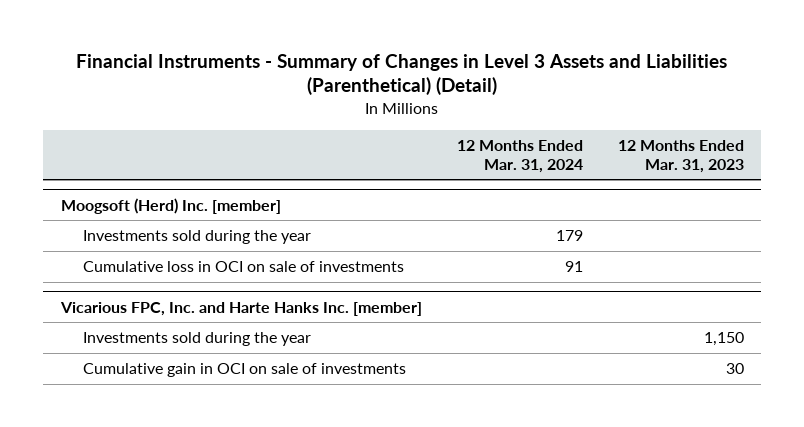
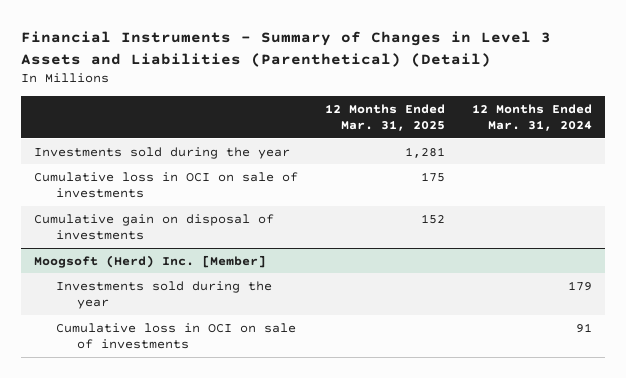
- | 12 Months Ended Mar. 31, 2024 | 12 Months Ended Mar. 31, 2023
+ | 12 Months Ended Mar. 31, 2025 | 12 Months Ended Mar. 31, 2024
- Moogsoft (Herd) Inc. [member]
+ Investments sold during the year | 1,281 |
+ Cumulative loss in OCI on sale of investments | 175 |
+ Cumulative gain on disposal of investments | 152 |
+ Moogsoft (Herd) Inc. [Member]
- Vicarious FPC, Inc. and Harte Hanks Inc. [member]
- Investments sold during the year | | 1,150
- Cumulative gain in OCI on sale of investments | | 30

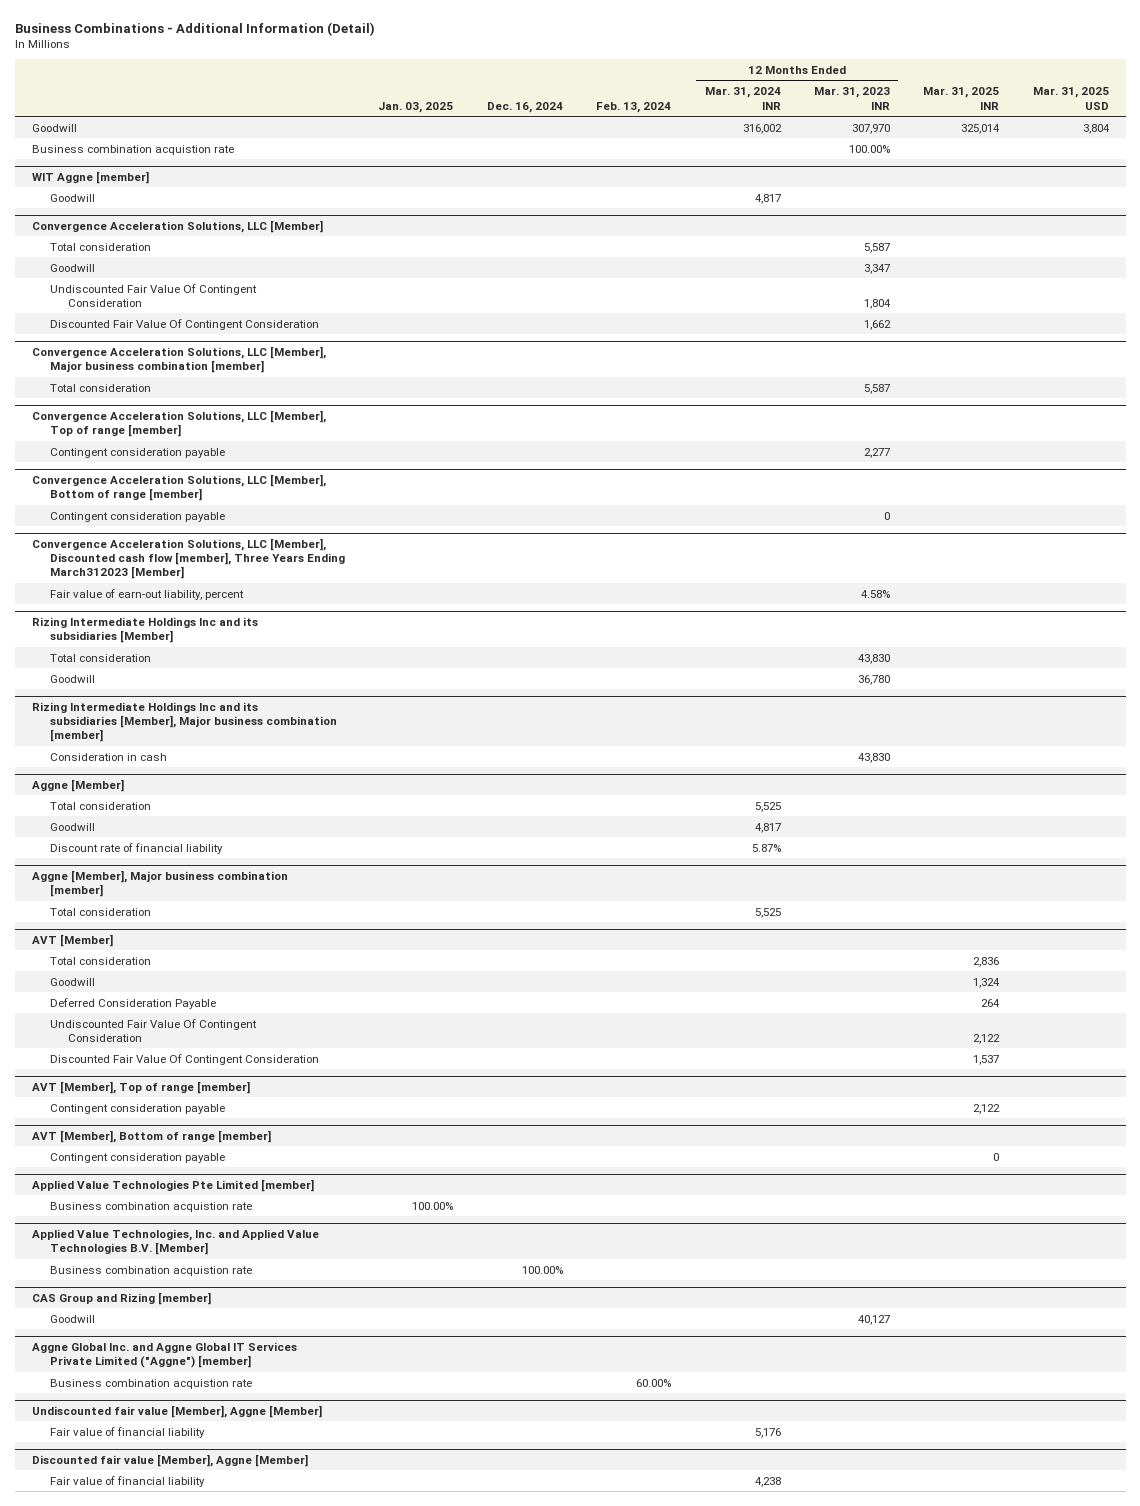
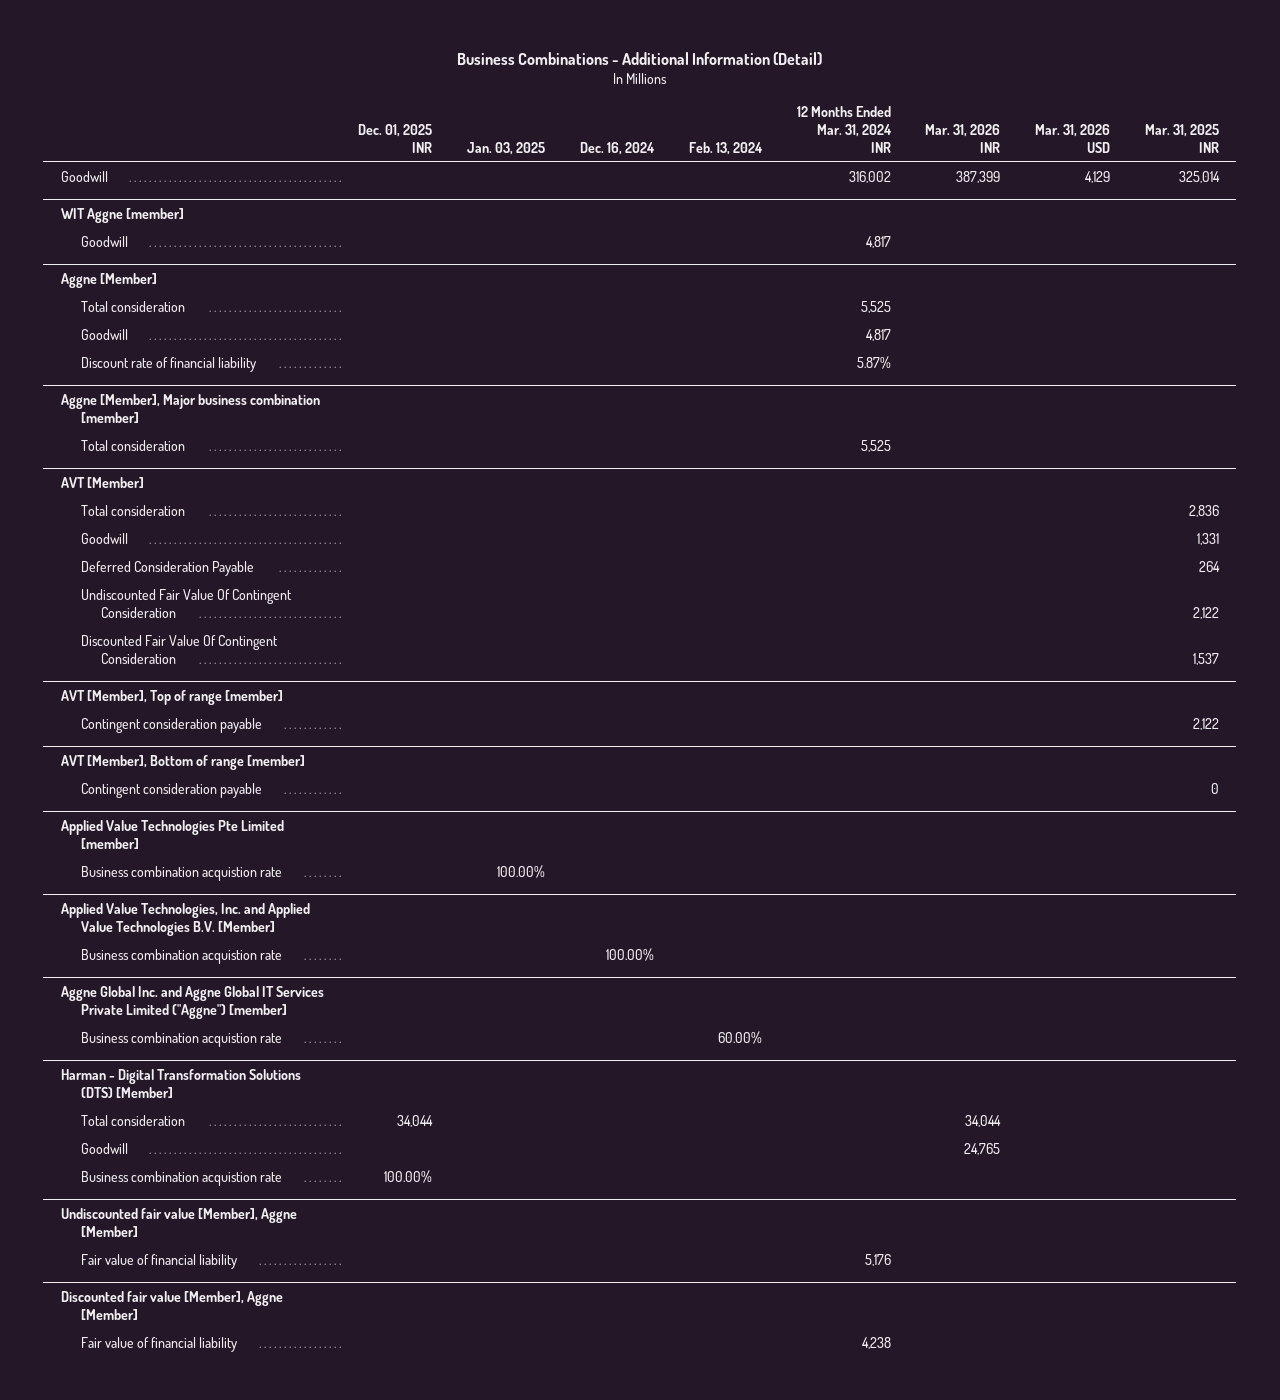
- | Jan. 03, 2025 | Dec. 16, 2024 | Feb. 13, 2024 | 12 Months Ended Mar. 31, 2024 INR | 12 Months Ended Mar. 31, 2023 INR | Mar. 31, 2025 INR | Mar. 31, 2025 USD
+ | Dec. 01, 2025 INR | Jan. 03, 2025 | Dec. 16, 2024 | Feb. 13, 2024 | 12 Months Ended Mar. 31, 2024 INR | Mar. 31, 2026 INR | Mar. 31, 2026 USD | Mar. 31, 2025 INR
- Business combination acquistion rate | | | | | 100.00% | |
- Convergence Acceleration Solutions, LLC [Member]
- Total consideration | | | | | 5,587 | |
- Goodwill | | | | | 3,347 | |
- Undiscounted Fair Value Of Contingent Consideration | | | | | 1,804 | |
- Discounted Fair Value Of Contingent Consideration | | | | | 1,662 | |
- Convergence Acceleration Solutions, LLC [Member], Major business combination [member]
- Total consideration | | | | | 5,587 | |
- Convergence Acceleration Solutions, LLC [Member], Top of range [member]
- Contingent consideration payable | | | | | 2,277 | |
- Convergence Acceleration Solutions, LLC [Member], Bottom of range [member]
- Contingent consideration payable | | | | | 0 | |
- Convergence Acceleration Solutions, LLC [Member], Discounted cash flow [member], Three Years Ending March312023 [Member]
- Fair value of earn-out liability, percent | | | | | 4.58% | |
- Rizing Intermediate Holdings Inc and its subsidiaries [Member]
- Total consideration | | | | | 43,830 | |
- Goodwill | | | | | 36,780 | |
- Rizing Intermediate Holdings Inc and its subsidiaries [Member], Major business combination [member]
- Consideration in cash | | | | | 43,830 | |
@ AVT [Member]
- Goodwill | | | | | | 1,324 |
+ Goodwill | | | | | | | | 1,331
- CAS Group and Rizing [member]
- Goodwill | | | | | 40,127 | |
+ Harman - Digital Transformation Solutions (DTS) [Member]
+ Total consideration | 34,044 | | | | | 34,044 | |
+ Goodwill | | | | | | 24,765 | |
+ Business combination acquistion rate | 100.00% | | | | | | |

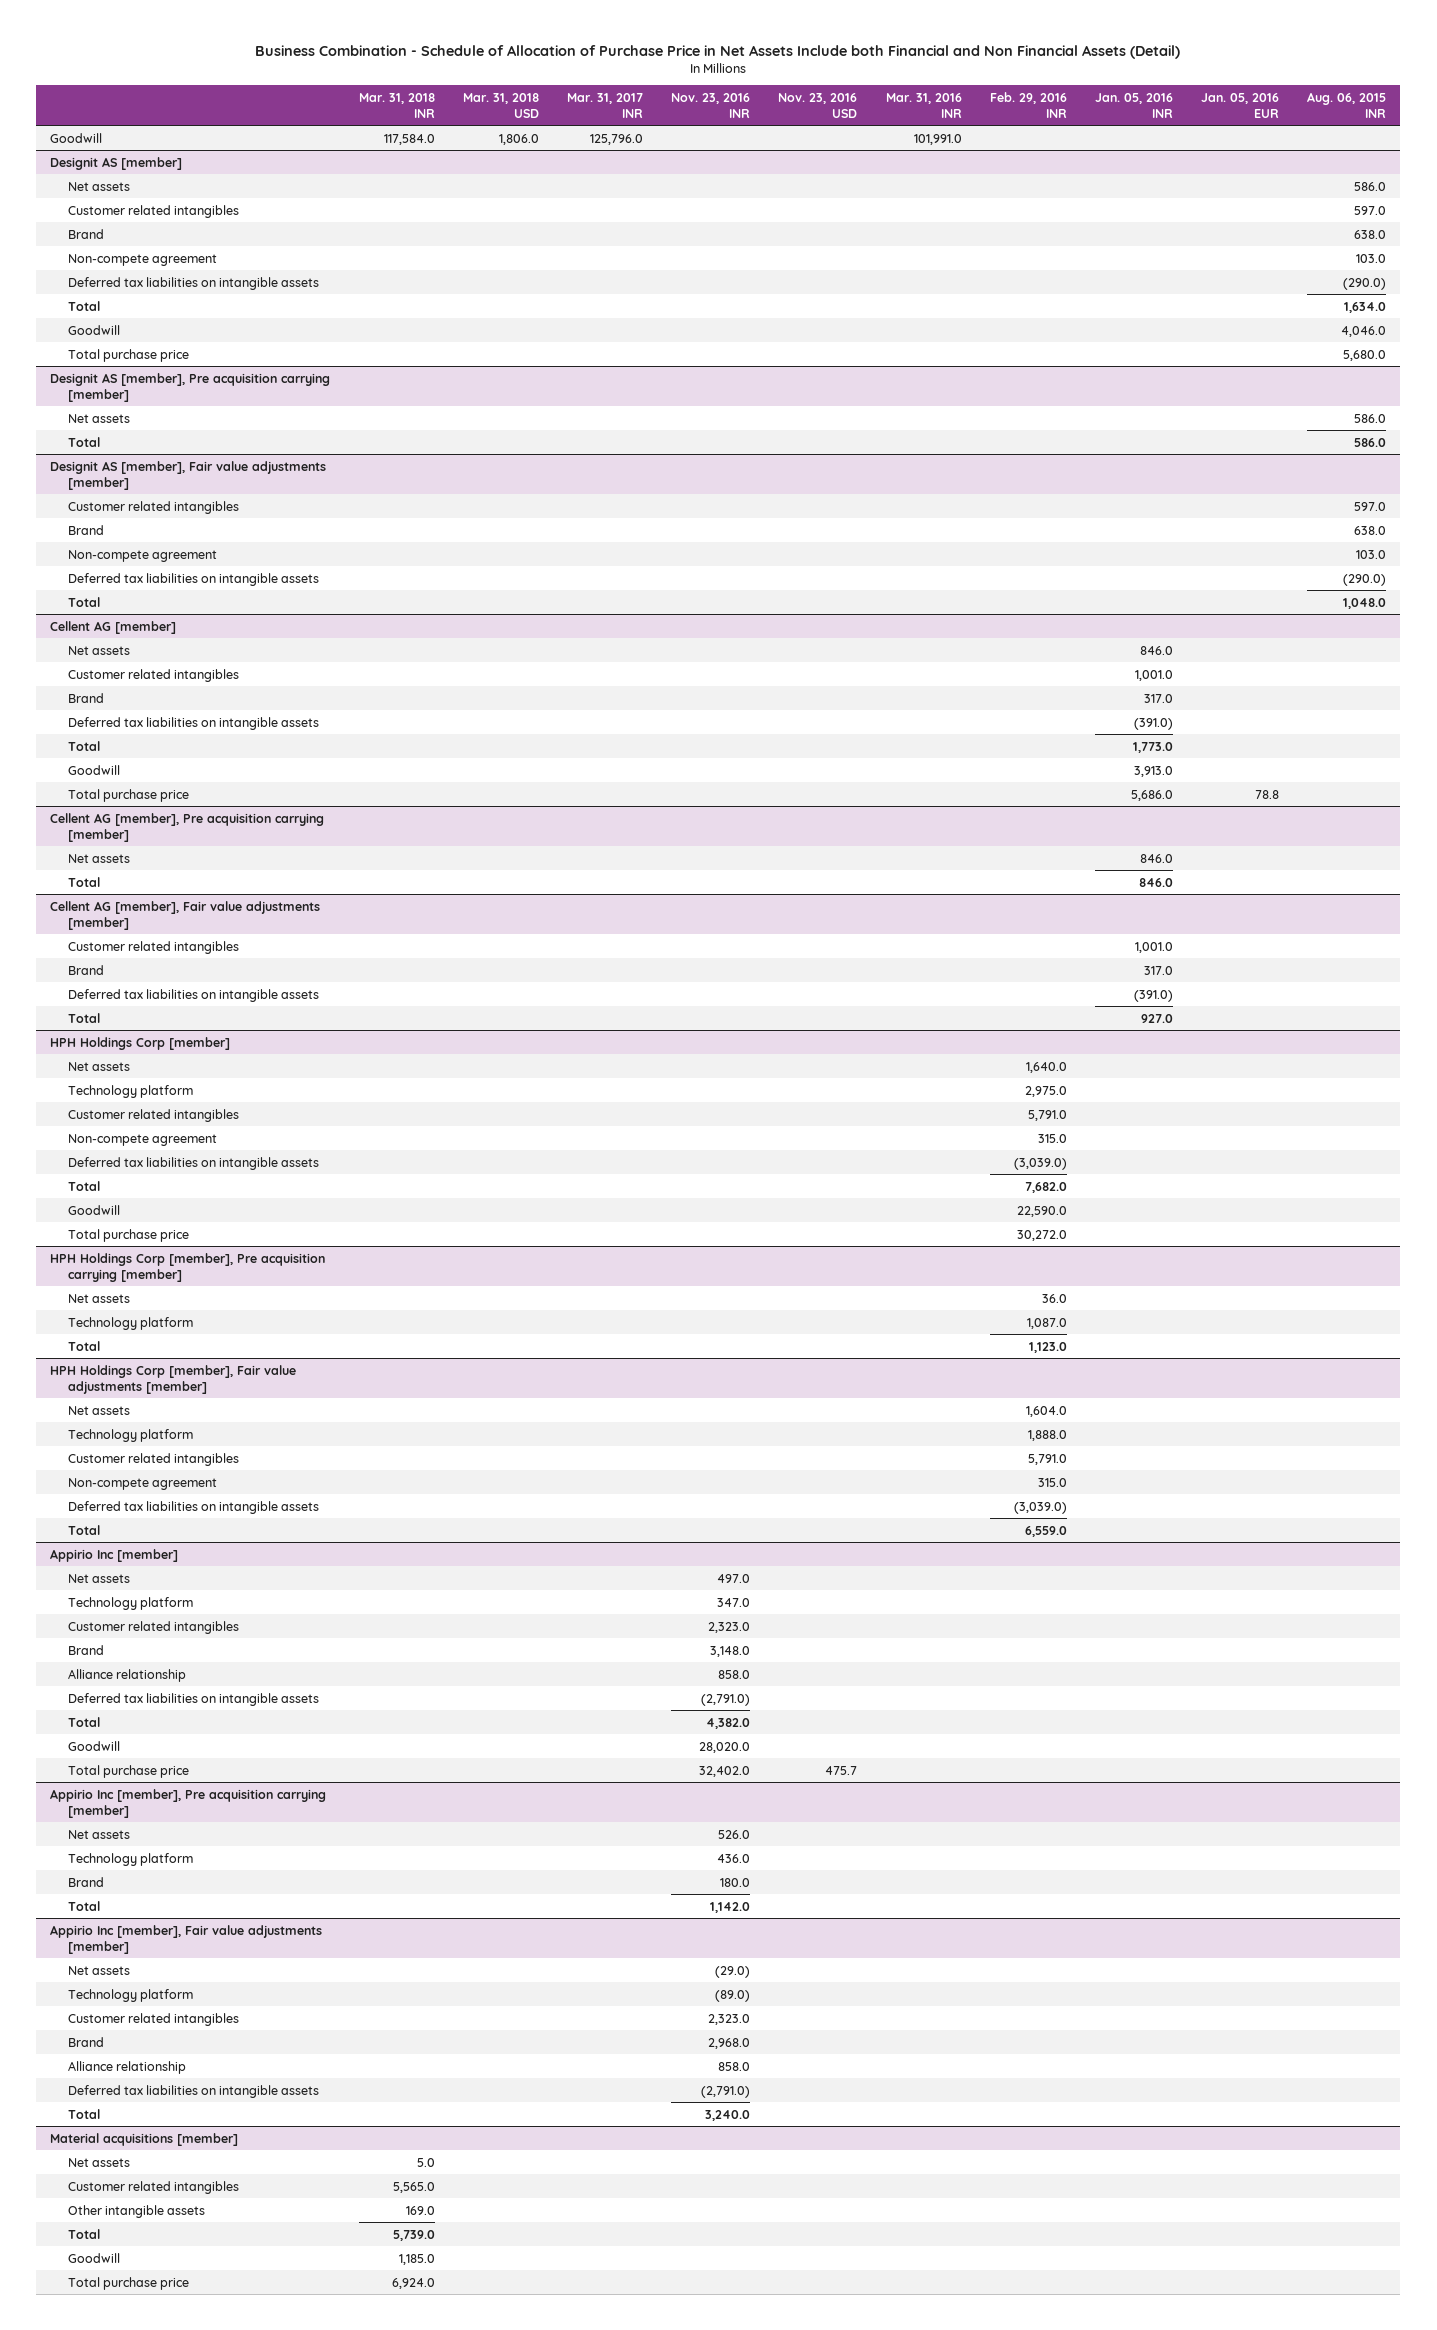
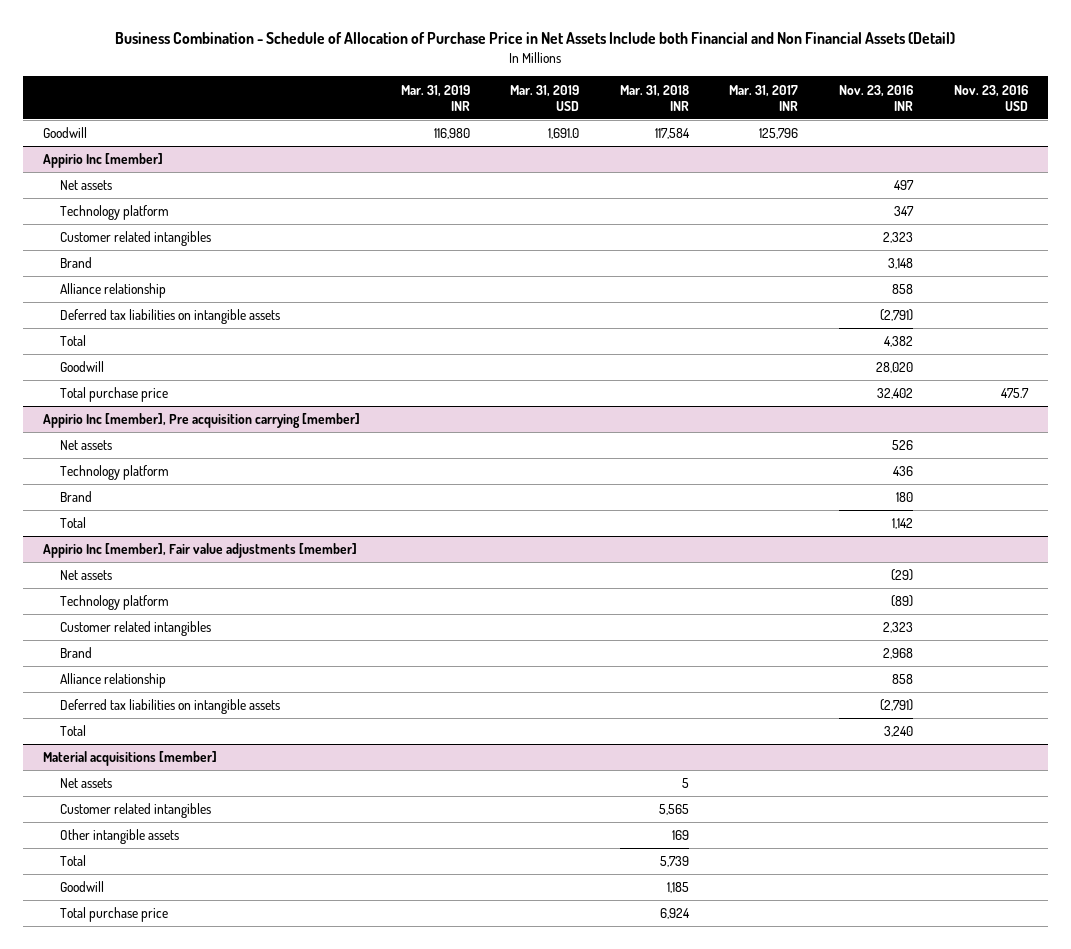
- | Mar. 31, 2018 INR | Mar. 31, 2018 USD | Mar. 31, 2017 INR | Nov. 23, 2016 INR | Nov. 23, 2016 USD | Mar. 31, 2016 INR | Feb. 29, 2016 INR | Jan. 05, 2016 INR | Jan. 05, 2016 EUR | Aug. 06, 2015 INR
+ | Mar. 31, 2019 INR | Mar. 31, 2019 USD | Mar. 31, 2018 INR | Mar. 31, 2017 INR | Nov. 23, 2016 INR | Nov. 23, 2016 USD
- Goodwill | 117,584.0 | 1,806.0 | 125,796.0 | | | 101,991.0 | | | |
- Designit AS [member]
- Net assets | | | | | | | | | | 586.0
- Customer related intangibles | | | | | | | | | | 597.0
- Brand | | | | | | | | | | 638.0
- Non-compete agreement | | | | | | | | | | 103.0
- Deferred tax liabilities on intangible assets | | | | | | | | | | (290.0)
- Total | | | | | | | | | | 1,634.0
- Goodwill | | | | | | | | | | 4,046.0
- Total purchase price | | | | | | | | | | 5,680.0
- Designit AS [member], Pre acquisition carrying [member]
- Net assets | | | | | | | | | | 586.0
- Total | | | | | | | | | | 586.0
- Designit AS [member], Fair value adjustments [member]
- Customer related intangibles | | | | | | | | | | 597.0
- Brand | | | | | | | | | | 638.0
- Non-compete agreement | | | | | | | | | | 103.0
- Deferred tax liabilities on intangible assets | | | | | | | | | | (290.0)
- Total | | | | | | | | | | 1,048.0
- Cellent AG [member]
- Net assets | | | | | | | | 846.0 | |
- Customer related intangibles | | | | | | | | 1,001.0 | |
- Brand | | | | | | | | 317.0 | |
- Deferred tax liabilities on intangible assets | | | | | | | | (391.0) | |
- Total | | | | | | | | 1,773.0 | |
- Goodwill | | | | | | | | 3,913.0 | |
- Total purchase price | | | | | | | | 5,686.0 | 78.8 |
- Cellent AG [member], Pre acquisition carrying [member]
- Net assets | | | | | | | | 846.0 | |
- Total | | | | | | | | 846.0 | |
- Cellent AG [member], Fair value adjustments [member]
- Customer related intangibles | | | | | | | | 1,001.0 | |
- Brand | | | | | | | | 317.0 | |
- Deferred tax liabilities on intangible assets | | | | | | | | (391.0) | |
- Total | | | | | | | | 927.0 | |
- HPH Holdings Corp [member]
- Net assets | | | | | | | 1,640.0 | | |
- Technology platform | | | | | | | 2,975.0 | | |
- Customer related intangibles | | | | | | | 5,791.0 | | |
- Non-compete agreement | | | | | | | 315.0 | | |
- Deferred tax liabilities on intangible assets | | | | | | | (3,039.0) | | |
- Total | | | | | | | 7,682.0 | | |
- Goodwill | | | | | | | 22,590.0 | | |
- Total purchase price | | | | | | | 30,272.0 | | |
- HPH Holdings Corp [member], Pre acquisition carrying [member]
- Net assets | | | | | | | 36.0 | | |
- Technology platform | | | | | | | 1,087.0 | | |
- Total | | | | | | | 1,123.0 | | |
- HPH Holdings Corp [member], Fair value adjustments [member]
- Net assets | | | | | | | 1,604.0 | | |
- Technology platform | | | | | | | 1,888.0 | | |
- Customer related intangibles | | | | | | | 5,791.0 | | |
- Non-compete agreement | | | | | | | 315.0 | | |
- Deferred tax liabilities on intangible assets | | | | | | | (3,039.0) | | |
- Total | | | | | | | 6,559.0 | | |
+ Goodwill | 116,980 | 1,691.0 | 117,584 | 125,796 | |
@ Appirio Inc [member]
- Net assets | | | | 497.0 | | | | | |
- Technology platform | | | | 347.0 | | | | | |
- Customer related intangibles | | | | 2,323.0 | | | | | |
- Brand | | | | 3,148.0 | | | | | |
- Alliance relationship | | | | 858.0 | | | | | |
- Deferred tax liabilities on intangible assets | | | | (2,791.0) | | | | | |
- Total | | | | 4,382.0 | | | | | |
- Goodwill | | | | 28,020.0 | | | | | |
- Total purchase price | | | | 32,402.0 | 475.7 | | | | |
+ Net assets | | | | | 497 |
+ Technology platform | | | | | 347 |
+ Customer related intangibles | | | | | 2,323 |
+ Brand | | | | | 3,148 |
+ Alliance relationship | | | | | 858 |
+ Deferred tax liabilities on intangible assets | | | | | (2,791) |
+ Total | | | | | 4,382 |
+ Goodwill | | | | | 28,020 |
+ Total purchase price | | | | | 32,402 | 475.7
@ Appirio Inc [member], Pre acquisition carrying [member]
- Net assets | | | | 526.0 | | | | | |
- Technology platform | | | | 436.0 | | | | | |
- Brand | | | | 180.0 | | | | | |
- Total | | | | 1,142.0 | | | | | |
+ Net assets | | | | | 526 |
+ Technology platform | | | | | 436 |
+ Brand | | | | | 180 |
+ Total | | | | | 1,142 |
@ Appirio Inc [member], Fair value adjustments [member]
- Net assets | | | | (29.0) | | | | | |
- Technology platform | | | | (89.0) | | | | | |
- Customer related intangibles | | | | 2,323.0 | | | | | |
- Brand | | | | 2,968.0 | | | | | |
- Alliance relationship | | | | 858.0 | | | | | |
- Deferred tax liabilities on intangible assets | | | | (2,791.0) | | | | | |
- Total | | | | 3,240.0 | | | | | |
+ Net assets | | | | | (29) |
+ Technology platform | | | | | (89) |
+ Customer related intangibles | | | | | 2,323 |
+ Brand | | | | | 2,968 |
+ Alliance relationship | | | | | 858 |
+ Deferred tax liabilities on intangible assets | | | | | (2,791) |
+ Total | | | | | 3,240 |
@ Material acquisitions [member]
- Net assets | 5.0 | | | | | | | | |
- Customer related intangibles | 5,565.0 | | | | | | | | |
- Other intangible assets | 169.0 | | | | | | | | |
- Total | 5,739.0 | | | | | | | | |
- Goodwill | 1,185.0 | | | | | | | | |
- Total purchase price | 6,924.0 | | | | | | | | |
+ Net assets | | | 5 | | |
+ Customer related intangibles | | | 5,565 | | |
+ Other intangible assets | | | 169 | | |
+ Total | | | 5,739 | | |
+ Goodwill | | | 1,185 | | |
+ Total purchase price | | | 6,924 | | |

